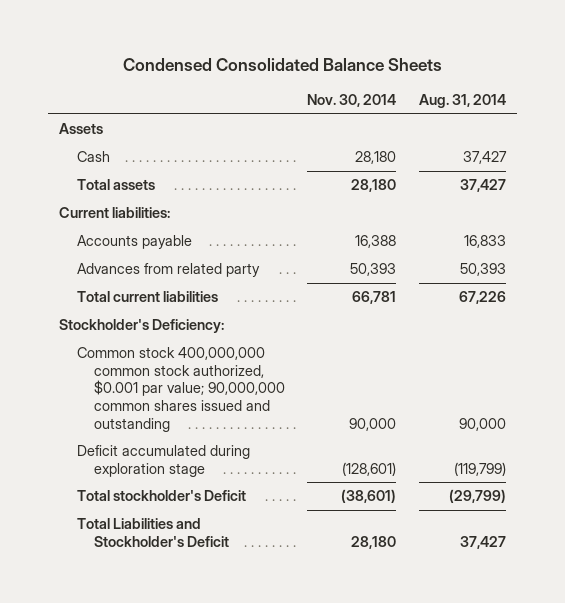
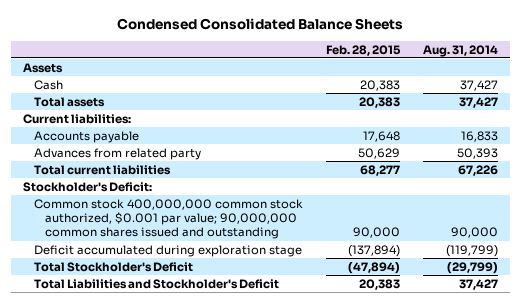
- | Nov. 30, 2014 | Aug. 31, 2014
+ | Feb. 28, 2015 | Aug. 31, 2014
- Stockholder's Deficiency:
+ Stockholder's Deficit:
- Total stockholder's Deficit | (38,601) | (29,799)
+ Total Stockholder's Deficit | (47,894) | (29,799)

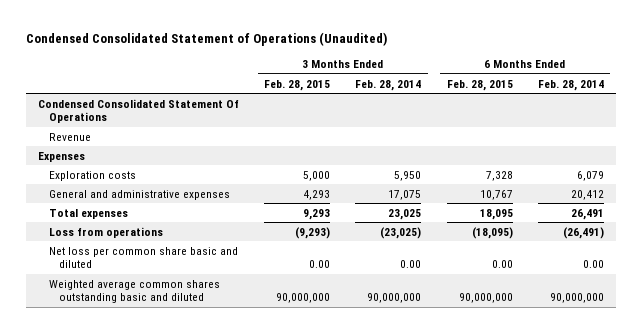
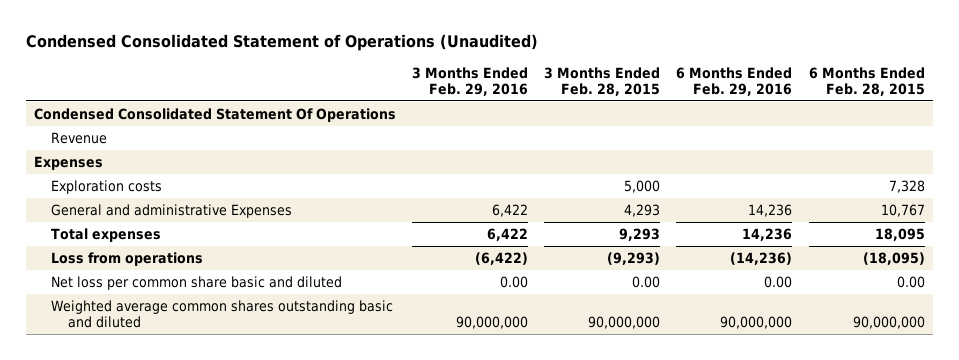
- | 3 Months Ended Feb. 28, 2015 | 3 Months Ended Feb. 28, 2014 | 6 Months Ended Feb. 28, 2015 | 6 Months Ended Feb. 28, 2014
+ | 3 Months Ended Feb. 29, 2016 | 3 Months Ended Feb. 28, 2015 | 6 Months Ended Feb. 29, 2016 | 6 Months Ended Feb. 28, 2015
- General and administrative expenses | 4,293 | 17,075 | 10,767 | 20,412
+ General and administrative Expenses | 6,422 | 4,293 | 14,236 | 10,767

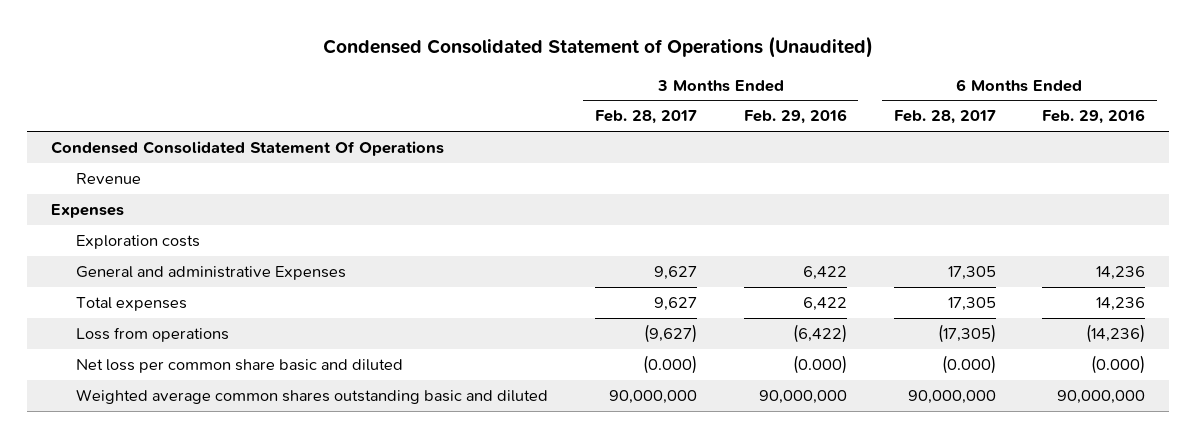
- | 3 Months Ended Feb. 29, 2016 | 3 Months Ended Feb. 28, 2015 | 6 Months Ended Feb. 29, 2016 | 6 Months Ended Feb. 28, 2015
+ | 3 Months Ended Feb. 28, 2017 | 3 Months Ended Feb. 29, 2016 | 6 Months Ended Feb. 28, 2017 | 6 Months Ended Feb. 29, 2016
- Net loss per common share basic and diluted | 0.00 | 0.00 | 0.00 | 0.00
+ Net loss per common share basic and diluted | (0.000) | (0.000) | (0.000) | (0.000)

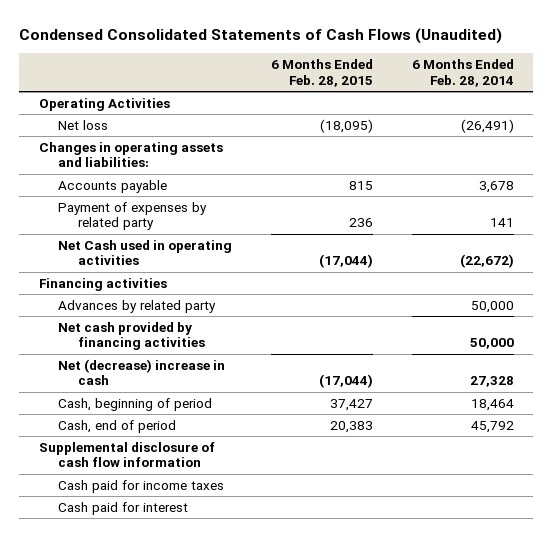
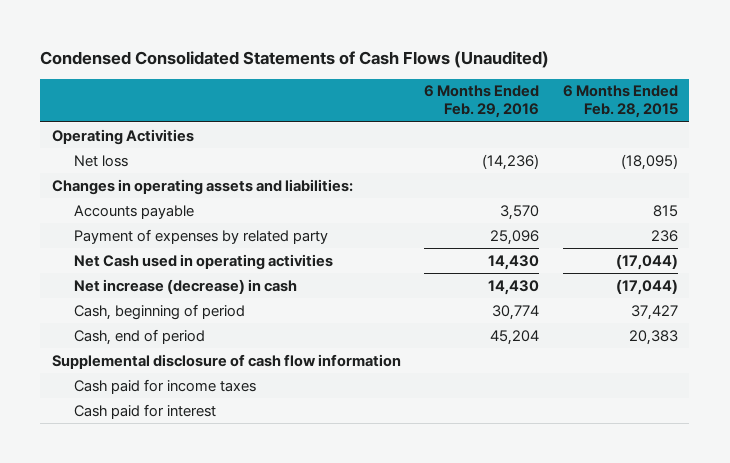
- | 6 Months Ended Feb. 28, 2015 | 6 Months Ended Feb. 28, 2014
+ | 6 Months Ended Feb. 29, 2016 | 6 Months Ended Feb. 28, 2015
- Financing activities
- Advances by related party | | 50,000
- Net cash provided by financing activities | | 50,000
- Net (decrease) increase in cash | (17,044) | 27,328
+ Net increase (decrease) in cash | 14,430 | (17,044)

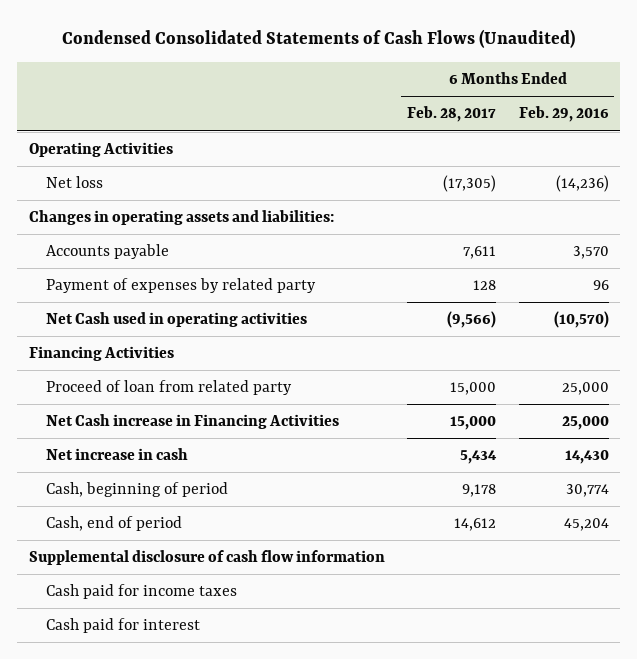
- | 6 Months Ended Feb. 29, 2016 | 6 Months Ended Feb. 28, 2015
+ | 6 Months Ended Feb. 28, 2017 | 6 Months Ended Feb. 29, 2016
- Payment of expenses by related party | 25,096 | 236
- Net Cash used in operating activities | 14,430 | (17,044)
- Net increase (decrease) in cash | 14,430 | (17,044)
+ Payment of expenses by related party | 128 | 96
+ Net Cash used in operating activities | (9,566) | (10,570)
+ Financing Activities
+ Proceed of loan from related party | 15,000 | 25,000
+ Net Cash increase in Financing Activities | 15,000 | 25,000
+ Net increase in cash | 5,434 | 14,430

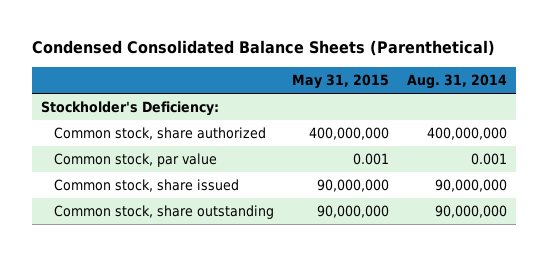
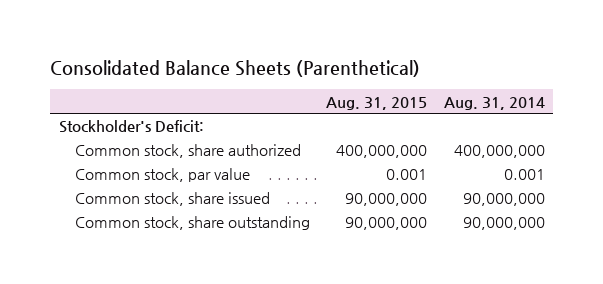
- Condensed Consolidated Balance Sheets (Parenthetical)
+ Consolidated Balance Sheets (Parenthetical)
- | May 31, 2015 | Aug. 31, 2014
+ | Aug. 31, 2015 | Aug. 31, 2014
- Stockholder's Deficiency:
+ Stockholder's Deficit:

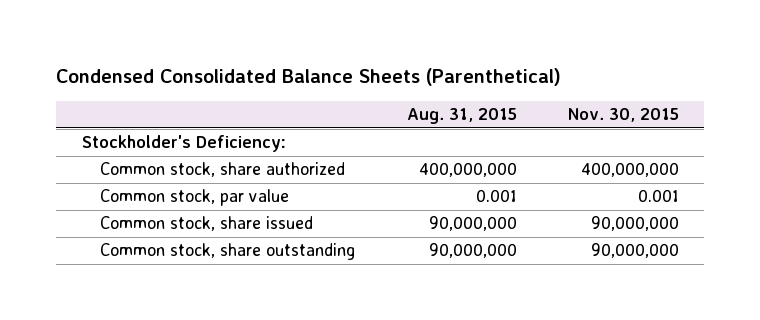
- Consolidated Balance Sheets (Parenthetical)
+ Condensed Consolidated Balance Sheets (Parenthetical)
- | Aug. 31, 2015 | Aug. 31, 2014
+ | Aug. 31, 2015 | Nov. 30, 2015
- Stockholder's Deficit:
+ Stockholder's Deficiency:

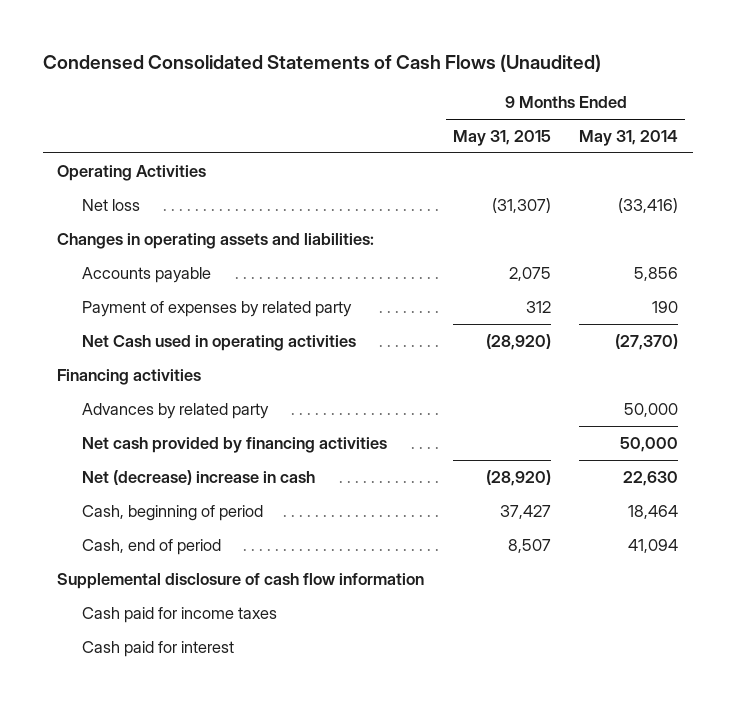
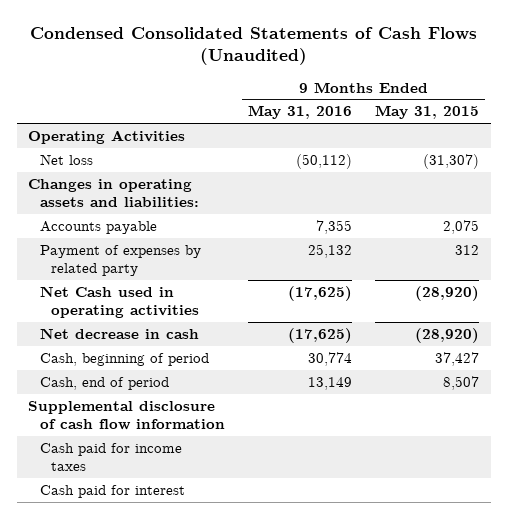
- | 9 Months Ended May 31, 2015 | 9 Months Ended May 31, 2014
+ | 9 Months Ended May 31, 2016 | 9 Months Ended May 31, 2015
- Financing activities
- Advances by related party | | 50,000
- Net cash provided by financing activities | | 50,000
- Net (decrease) increase in cash | (28,920) | 22,630
+ Net decrease in cash | (17,625) | (28,920)

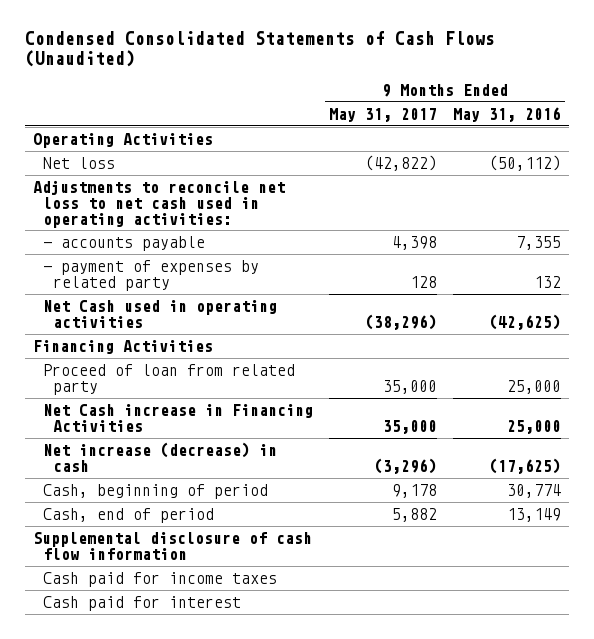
- | 9 Months Ended May 31, 2016 | 9 Months Ended May 31, 2015
+ | 9 Months Ended May 31, 2017 | 9 Months Ended May 31, 2016
- Changes in operating assets and liabilities:
- Accounts payable | 7,355 | 2,075
- Payment of expenses by related party | 25,132 | 312
- Net Cash used in operating activities | (17,625) | (28,920)
- Net decrease in cash | (17,625) | (28,920)
+ Adjustments to reconcile net loss to net cash used in operating activities:
+ - accounts payable | 4,398 | 7,355
+ - payment of expenses by related party | 128 | 132
+ Net Cash used in operating activities | (38,296) | (42,625)
+ Financing Activities
+ Proceed of loan from related party | 35,000 | 25,000
+ Net Cash increase in Financing Activities | 35,000 | 25,000
+ Net increase (decrease) in cash | (3,296) | (17,625)

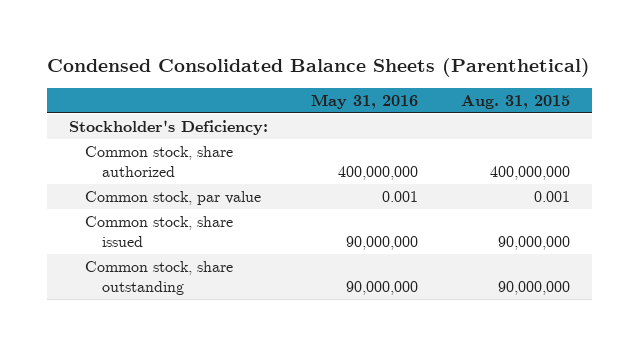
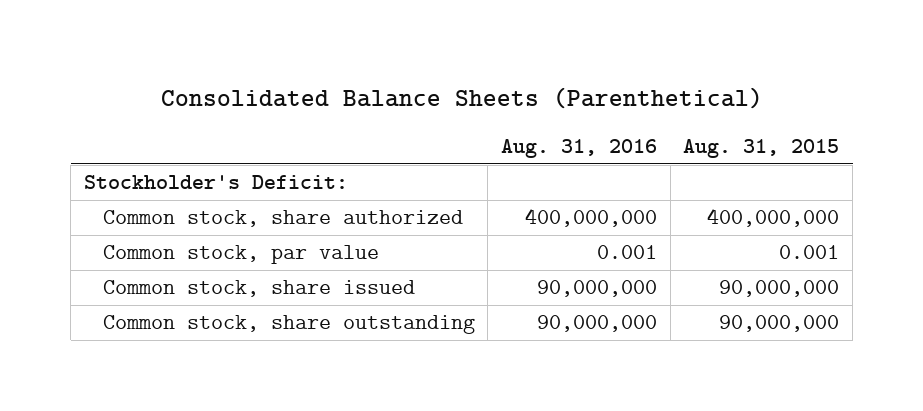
- Condensed Consolidated Balance Sheets (Parenthetical)
+ Consolidated Balance Sheets (Parenthetical)
- | May 31, 2016 | Aug. 31, 2015
+ | Aug. 31, 2016 | Aug. 31, 2015
- Stockholder's Deficiency:
+ Stockholder's Deficit:

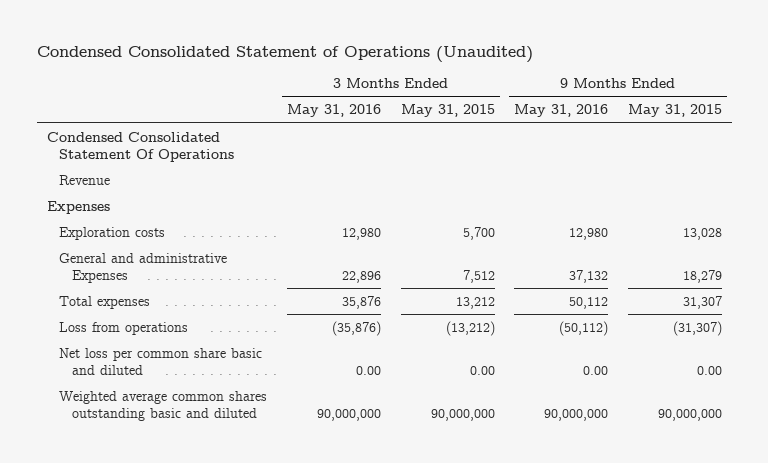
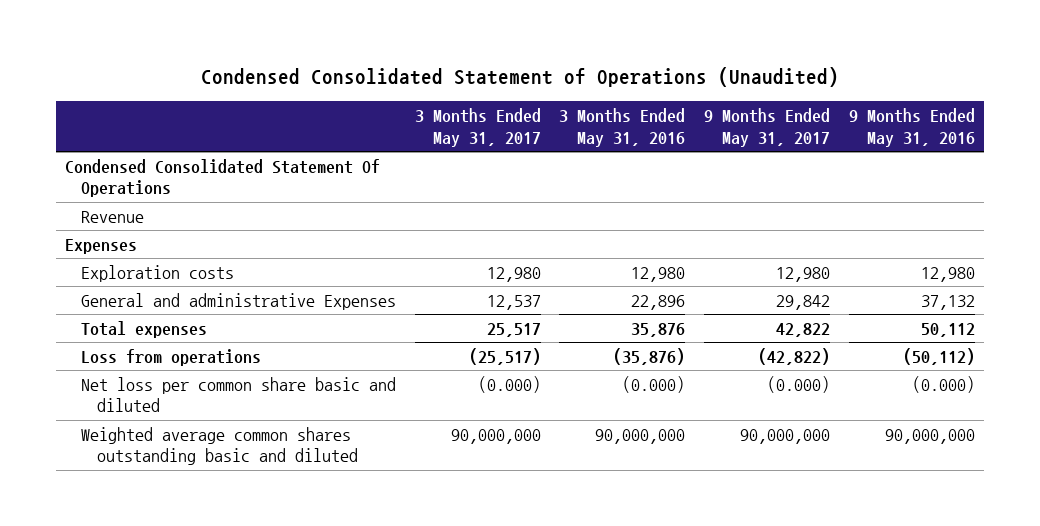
- | 3 Months Ended May 31, 2016 | 3 Months Ended May 31, 2015 | 9 Months Ended May 31, 2016 | 9 Months Ended May 31, 2015
+ | 3 Months Ended May 31, 2017 | 3 Months Ended May 31, 2016 | 9 Months Ended May 31, 2017 | 9 Months Ended May 31, 2016
- Net loss per common share basic and diluted | 0.00 | 0.00 | 0.00 | 0.00
+ Net loss per common share basic and diluted | (0.000) | (0.000) | (0.000) | (0.000)

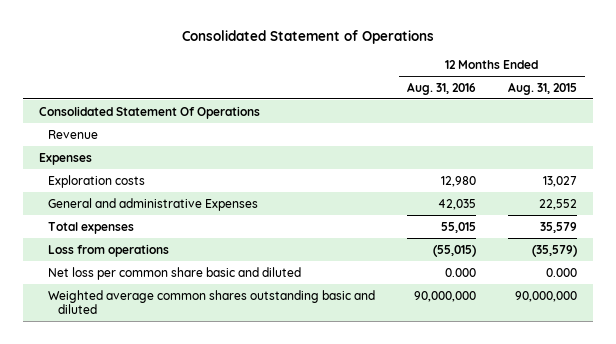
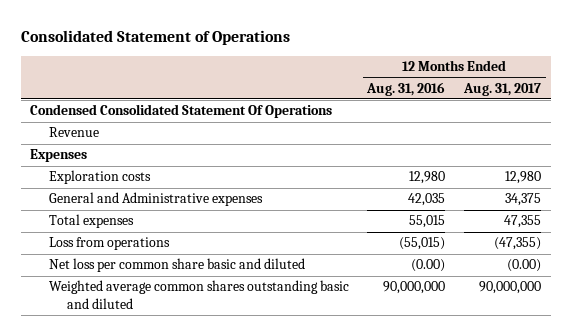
- | 12 Months Ended Aug. 31, 2016 | 12 Months Ended Aug. 31, 2015
+ | 12 Months Ended Aug. 31, 2016 | 12 Months Ended Aug. 31, 2017
- Consolidated Statement Of Operations
+ Condensed Consolidated Statement Of Operations
- General and administrative Expenses | 42,035 | 22,552
+ General and Administrative expenses | 42,035 | 34,375
- Net loss per common share basic and diluted | 0.000 | 0.000
+ Net loss per common share basic and diluted | (0.00) | (0.00)

